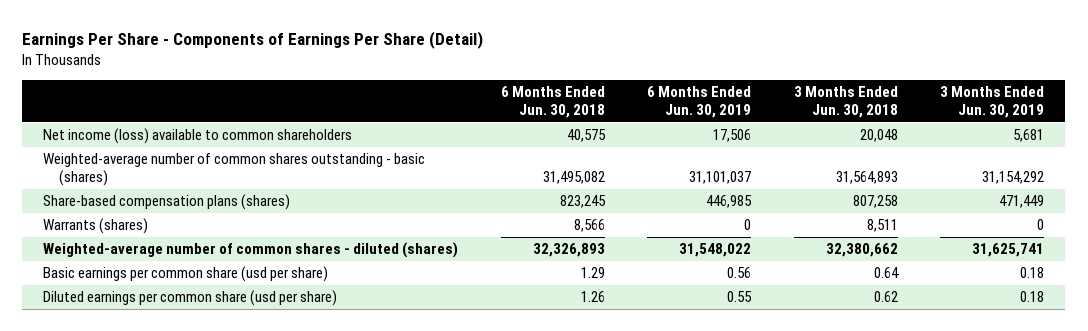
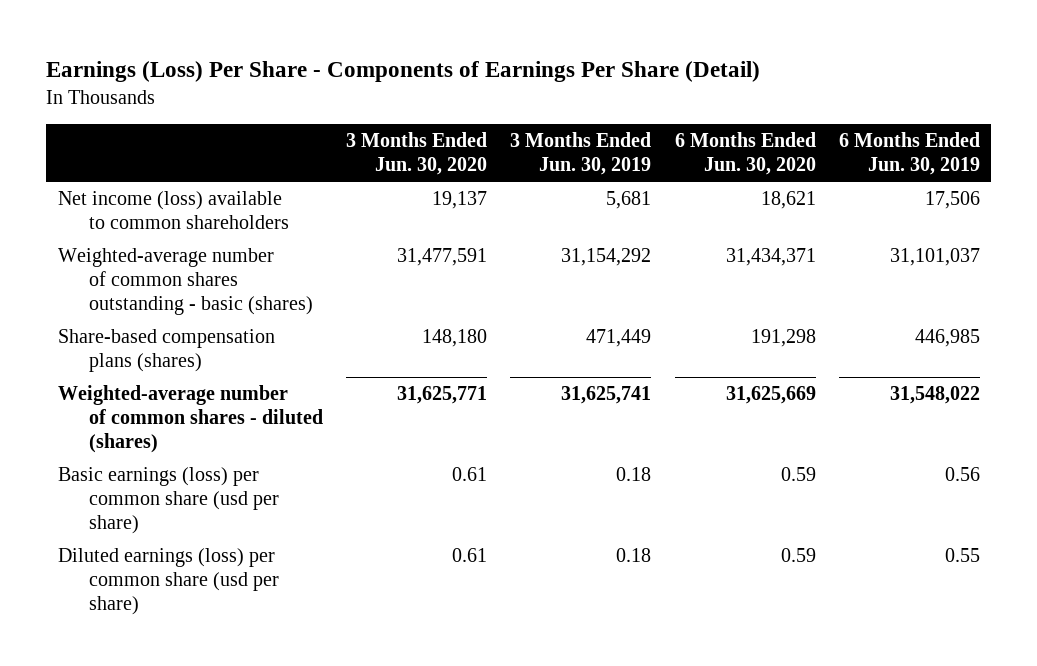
- Earnings Per Share - Components of Earnings Per Share (Detail)
+ Earnings (Loss) Per Share - Components of Earnings Per Share (Detail)
- | 6 Months Ended Jun. 30, 2018 | 6 Months Ended Jun. 30, 2019 | 3 Months Ended Jun. 30, 2018 | 3 Months Ended Jun. 30, 2019
+ | 3 Months Ended Jun. 30, 2020 | 3 Months Ended Jun. 30, 2019 | 6 Months Ended Jun. 30, 2020 | 6 Months Ended Jun. 30, 2019
- Warrants (shares) | 8,566 | 0 | 8,511 | 0
- Basic earnings per common share (usd per share) | 1.29 | 0.56 | 0.64 | 0.18
- Diluted earnings per common share (usd per share) | 1.26 | 0.55 | 0.62 | 0.18
+ Basic earnings (loss) per common share (usd per share) | 0.61 | 0.18 | 0.59 | 0.56
+ Diluted earnings (loss) per common share (usd per share) | 0.61 | 0.18 | 0.59 | 0.55

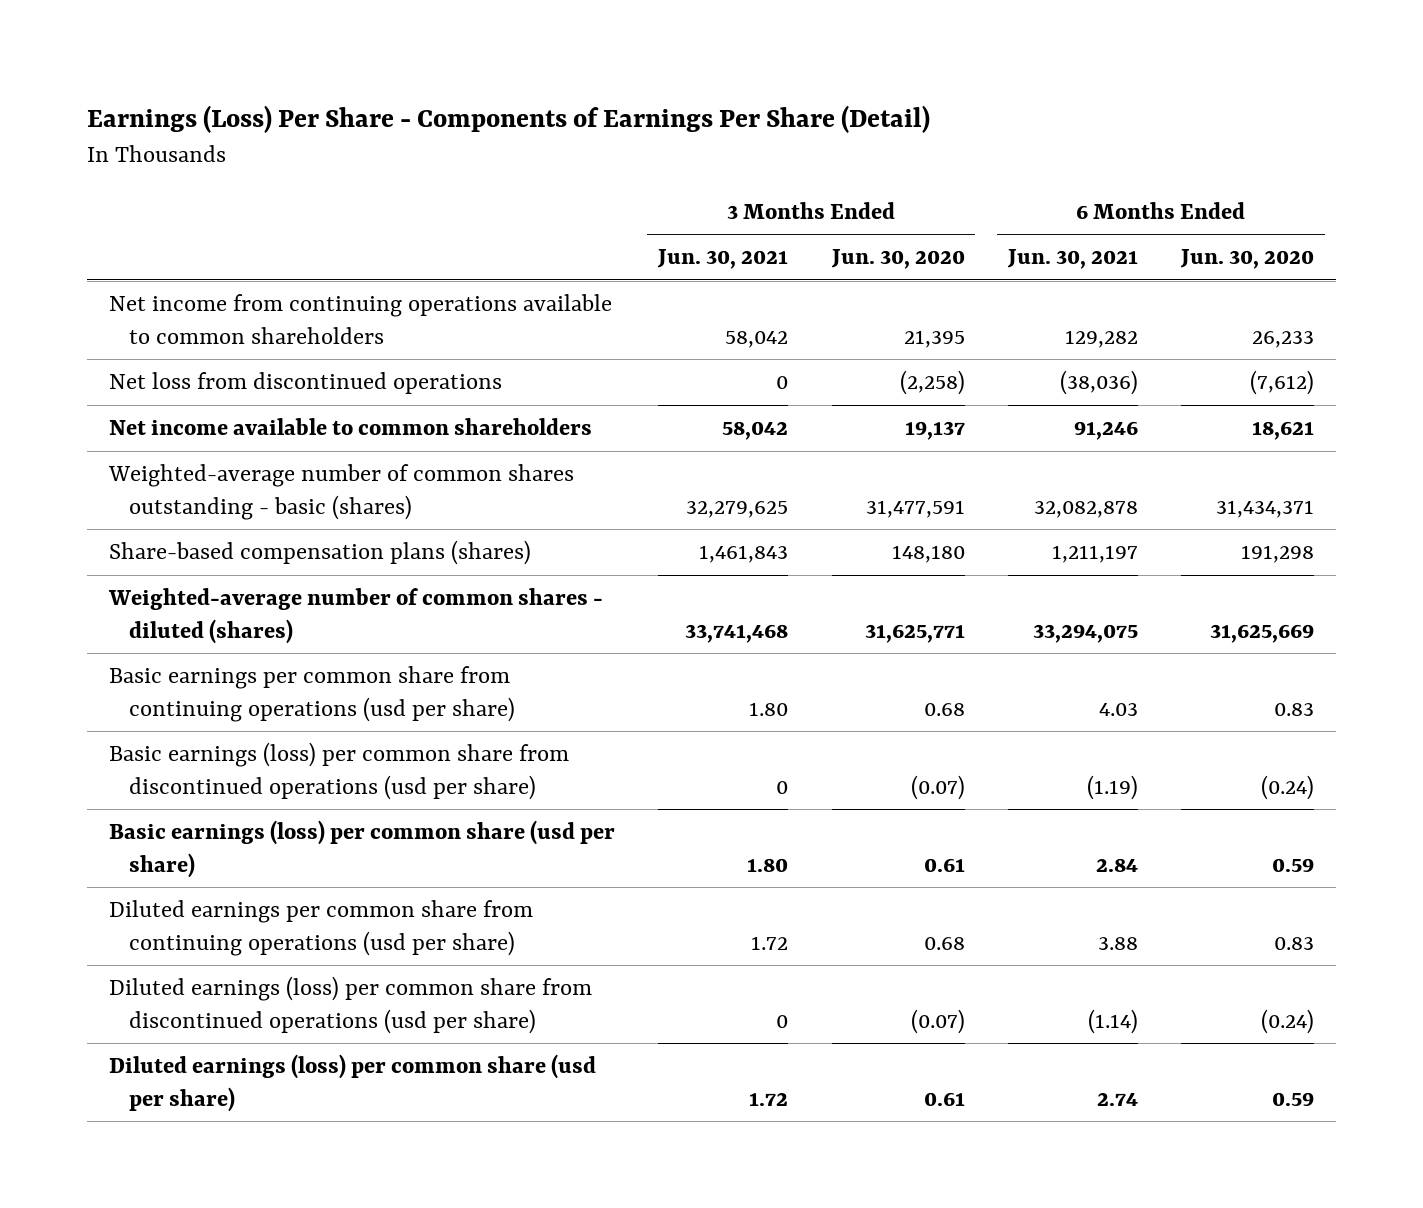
- | 3 Months Ended Jun. 30, 2020 | 3 Months Ended Jun. 30, 2019 | 6 Months Ended Jun. 30, 2020 | 6 Months Ended Jun. 30, 2019
+ | 3 Months Ended Jun. 30, 2021 | 3 Months Ended Jun. 30, 2020 | 6 Months Ended Jun. 30, 2021 | 6 Months Ended Jun. 30, 2020
- Net income (loss) available to common shareholders | 19,137 | 5,681 | 18,621 | 17,506
+ Net income from continuing operations available to common shareholders | 58,042 | 21,395 | 129,282 | 26,233
+ Net loss from discontinued operations | 0 | (2,258) | (38,036) | (7,612)
+ Net income available to common shareholders | 58,042 | 19,137 | 91,246 | 18,621
+ Basic earnings per common share from continuing operations (usd per share) | 1.80 | 0.68 | 4.03 | 0.83
+ Basic earnings (loss) per common share from discontinued operations (usd per share) | 0 | (0.07) | (1.19) | (0.24)
+ Diluted earnings per common share from continuing operations (usd per share) | 1.72 | 0.68 | 3.88 | 0.83
+ Diluted earnings (loss) per common share from discontinued operations (usd per share) | 0 | (0.07) | (1.14) | (0.24)

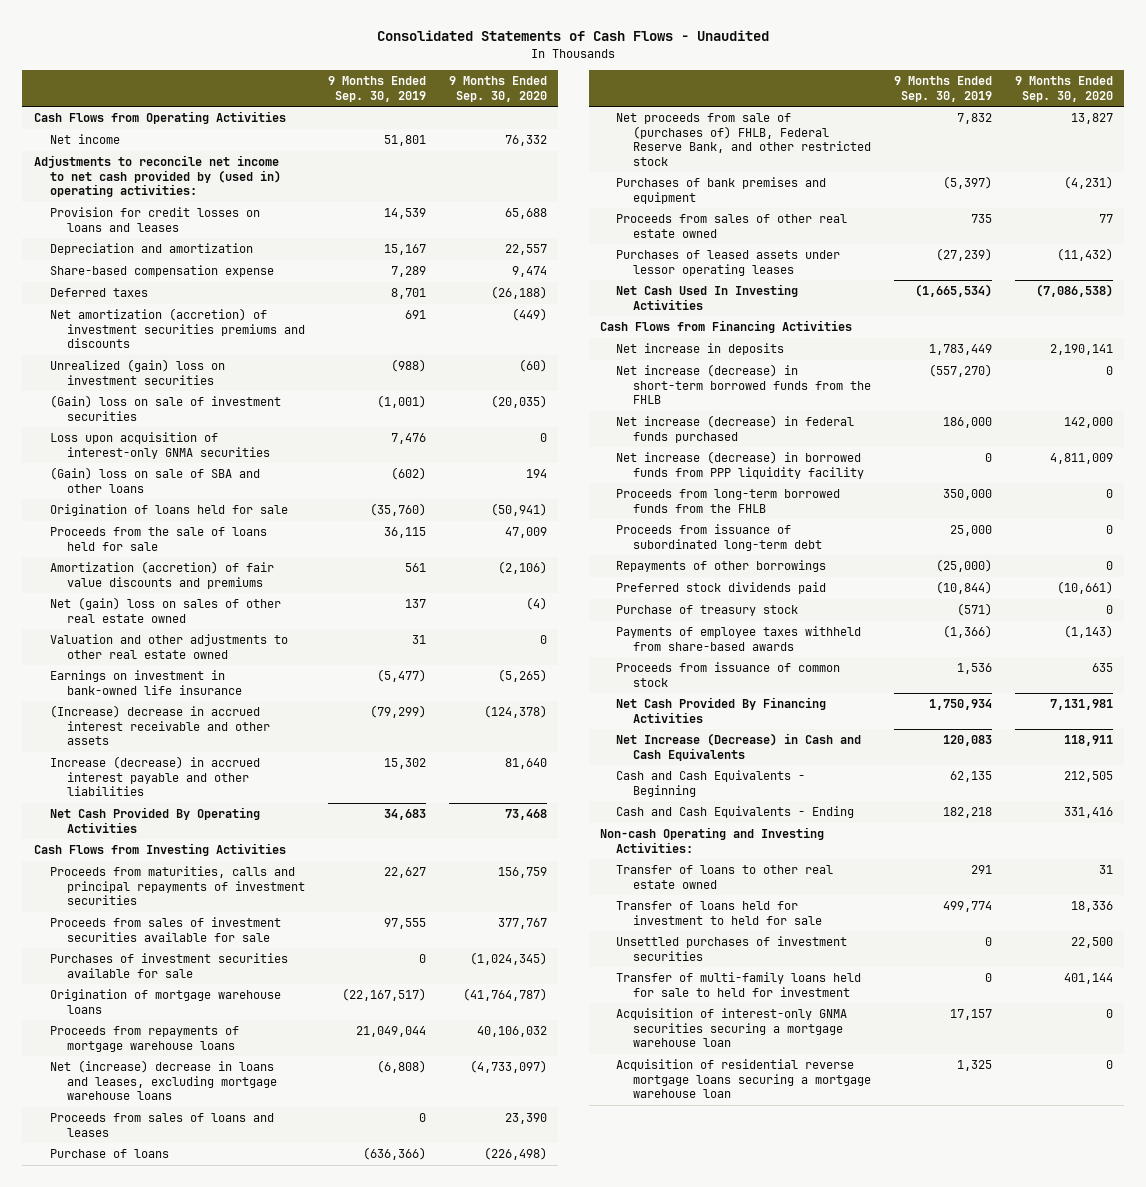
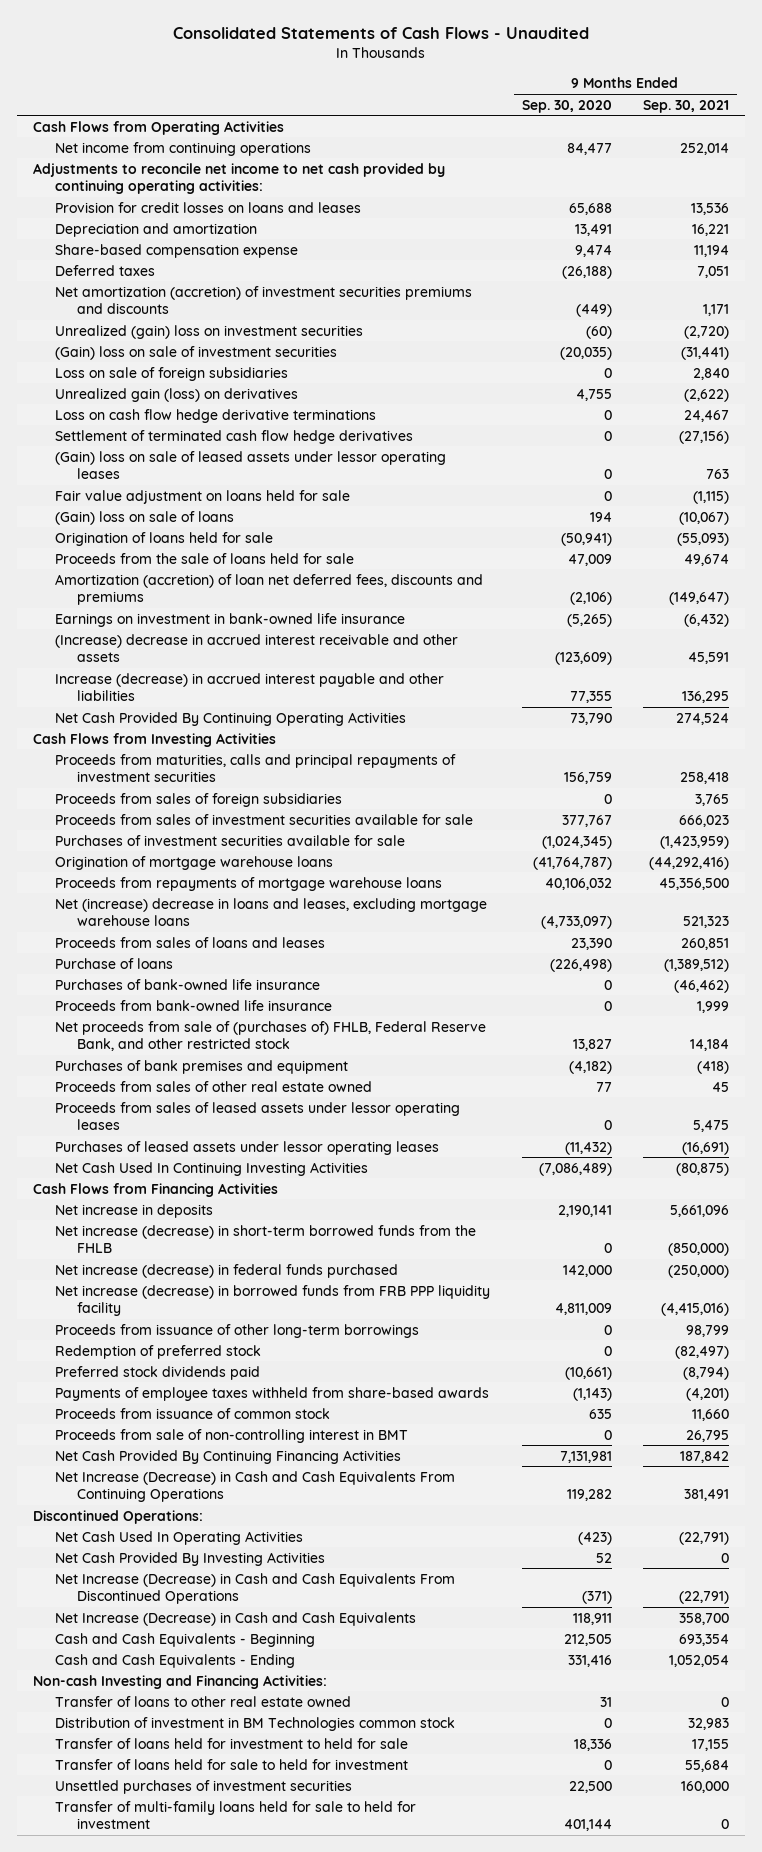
- | 9 Months Ended Sep. 30, 2019 | 9 Months Ended Sep. 30, 2020
+ | 9 Months Ended Sep. 30, 2020 | 9 Months Ended Sep. 30, 2021
- Net income | 51,801 | 76,332
- Adjustments to reconcile net income to net cash provided by (used in) operating activities:
+ Net income from continuing operations | 84,477 | 252,014
+ Adjustments to reconcile net income to net cash provided by continuing operating activities:
- Depreciation and amortization | 15,167 | 22,557
+ Depreciation and amortization | 13,491 | 16,221
- Loss upon acquisition of interest-only GNMA securities | 7,476 | 0
- (Gain) loss on sale of SBA and other loans | (602) | 194
+ Loss on sale of foreign subsidiaries | 0 | 2,840
+ Unrealized gain (loss) on derivatives | 4,755 | (2,622)
+ Loss on cash flow hedge derivative terminations | 0 | 24,467
+ Settlement of terminated cash flow hedge derivatives | 0 | (27,156)
+ (Gain) loss on sale of leased assets under lessor operating leases | 0 | 763
+ Fair value adjustment on loans held for sale | 0 | (1,115)
+ (Gain) loss on sale of loans | 194 | (10,067)
- Amortization (accretion) of fair value discounts and premiums | 561 | (2,106)
- Net (gain) loss on sales of other real estate owned | 137 | (4)
- Valuation and other adjustments to other real estate owned | 31 | 0
+ Amortization (accretion) of loan net deferred fees, discounts and premiums | (2,106) | (149,647)
- (Increase) decrease in accrued interest receivable and other assets | (79,299) | (124,378)
- Increase (decrease) in accrued interest payable and other liabilities | 15,302 | 81,640
- Net Cash Provided By Operating Activities | 34,683 | 73,468
+ (Increase) decrease in accrued interest receivable and other assets | (123,609) | 45,591
+ Increase (decrease) in accrued interest payable and other liabilities | 77,355 | 136,295
+ Net Cash Provided By Continuing Operating Activities | 73,790 | 274,524
+ Proceeds from sales of foreign subsidiaries | 0 | 3,765
+ Purchases of bank-owned life insurance | 0 | (46,462)
+ Proceeds from bank-owned life insurance | 0 | 1,999
- Purchases of bank premises and equipment | (5,397) | (4,231)
+ Purchases of bank premises and equipment | (4,182) | (418)
+ Proceeds from sales of leased assets under lessor operating leases | 0 | 5,475
- Net Cash Used In Investing Activities | (1,665,534) | (7,086,538)
+ Net Cash Used In Continuing Investing Activities | (7,086,489) | (80,875)
- Net increase (decrease) in borrowed funds from PPP liquidity facility | 0 | 4,811,009
- Proceeds from long-term borrowed funds from the FHLB | 350,000 | 0
- Proceeds from issuance of subordinated long-term debt | 25,000 | 0
- Repayments of other borrowings | (25,000) | 0
+ Net increase (decrease) in borrowed funds from FRB PPP liquidity facility | 4,811,009 | (4,415,016)
+ Proceeds from issuance of other long-term borrowings | 0 | 98,799
+ Redemption of preferred stock | 0 | (82,497)
- Purchase of treasury stock | (571) | 0
- Net Cash Provided By Financing Activities | 1,750,934 | 7,131,981
+ Proceeds from sale of non-controlling interest in BMT | 0 | 26,795
+ Net Cash Provided By Continuing Financing Activities | 7,131,981 | 187,842
+ Net Increase (Decrease) in Cash and Cash Equivalents From Continuing Operations | 119,282 | 381,491
+ Discontinued Operations:
+ Net Cash Used In Operating Activities | (423) | (22,791)
+ Net Cash Provided By Investing Activities | 52 | 0
+ Net Increase (Decrease) in Cash and Cash Equivalents From Discontinued Operations | (371) | (22,791)
- Non-cash Operating and Investing Activities:
+ Non-cash Investing and Financing Activities:
+ Distribution of investment in BM Technologies common stock | 0 | 32,983
+ Transfer of loans held for sale to held for investment | 0 | 55,684
- Acquisition of interest-only GNMA securities securing a mortgage warehouse loan | 17,157 | 0
- Acquisition of residential reverse mortgage loans securing a mortgage warehouse loan | 1,325 | 0

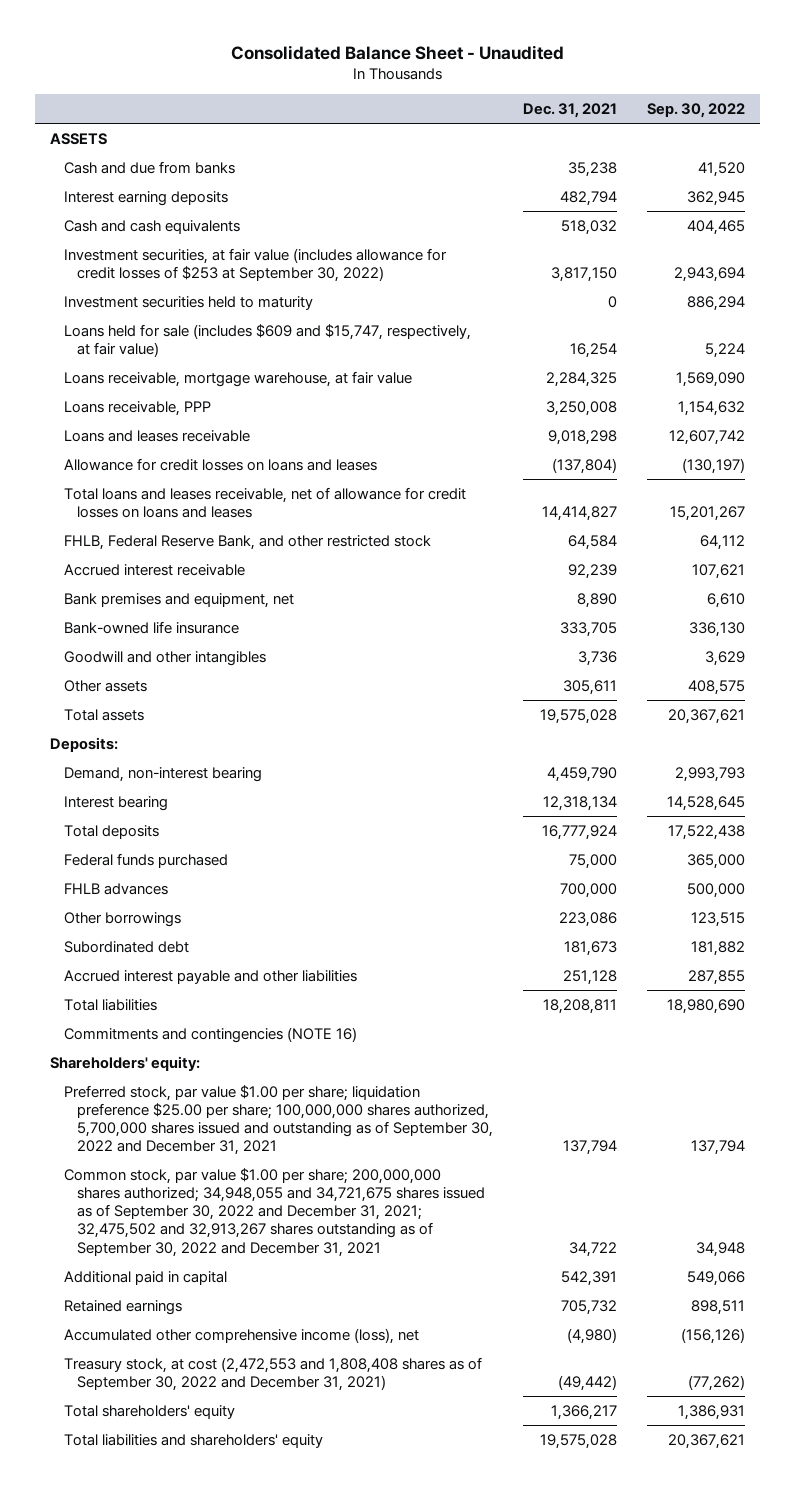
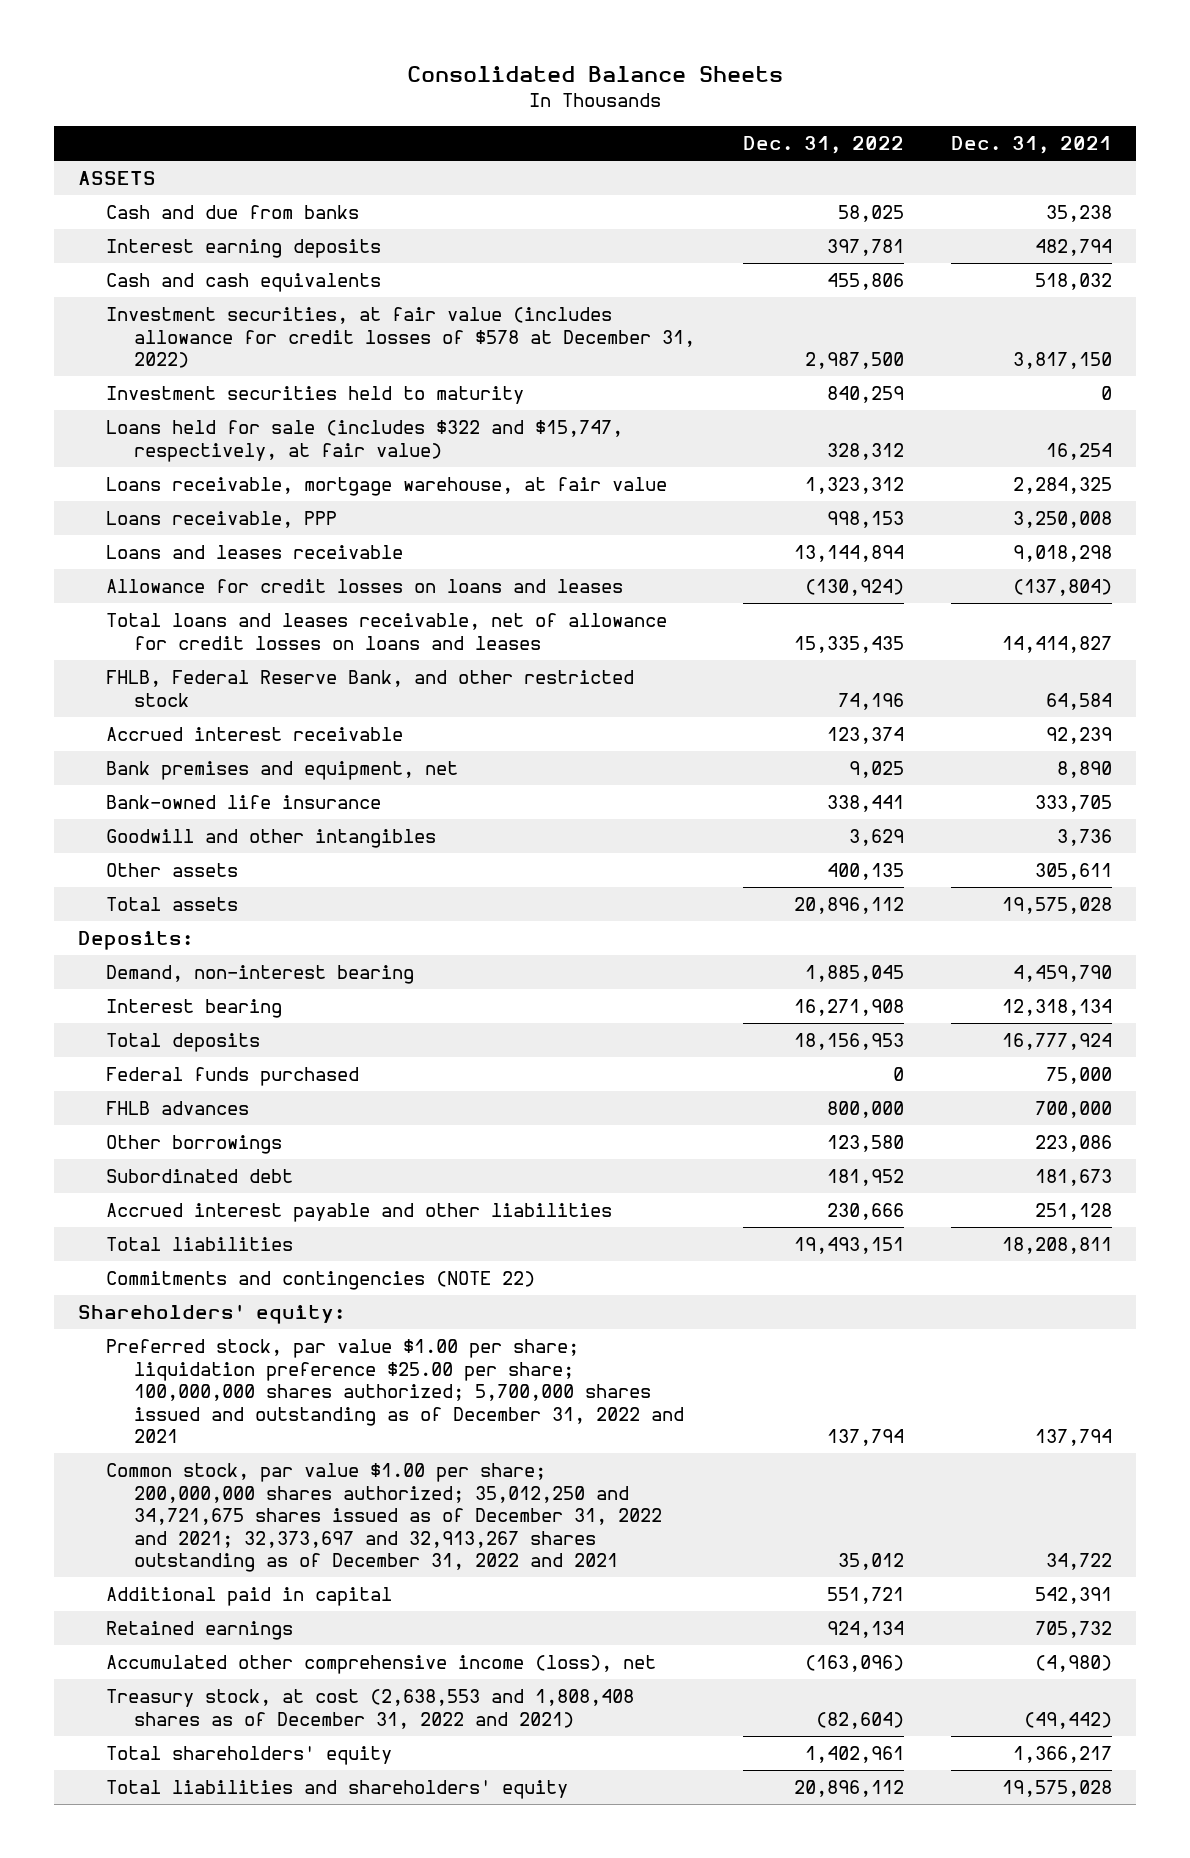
- Consolidated Balance Sheet - Unaudited
+ Consolidated Balance Sheets
- | Dec. 31, 2021 | Sep. 30, 2022
+ | Dec. 31, 2022 | Dec. 31, 2021
- Investment securities, at fair value (includes allowance for credit losses of $253 at September 30, 2022) | 3,817,150 | 2,943,694
+ Investment securities, at fair value (includes allowance for credit losses of $578 at December 31, 2022) | 2,987,500 | 3,817,150
- Loans held for sale (includes $609 and $15,747, respectively, at fair value) | 16,254 | 5,224
+ Loans held for sale (includes $322 and $15,747, respectively, at fair value) | 328,312 | 16,254
- Commitments and contingencies (NOTE 16)
+ Commitments and contingencies (NOTE 22)
- Preferred stock, par value $1.00 per share; liquidation preference $25.00 per share; 100,000,000 shares authorized, 5,700,000 shares issued and outstanding as of September 30, 2022 and December 31, 2021 | 137,794 | 137,794
- Common stock, par value $1.00 per share; 200,000,000 shares authorized; 34,948,055 and 34,721,675 shares issued as of September 30, 2022 and December 31, 2021; 32,475,502 and 32,913,267 shares outstanding as of September 30, 2022 and December 31, 2021 | 34,722 | 34,948
+ Preferred stock, par value $1.00 per share; liquidation preference $25.00 per share; 100,000,000 shares authorized; 5,700,000 shares issued and outstanding as of December 31, 2022 and 2021 | 137,794 | 137,794
+ Common stock, par value $1.00 per share; 200,000,000 shares authorized; 35,012,250 and 34,721,675 shares issued as of December 31, 2022 and 2021; 32,373,697 and 32,913,267 shares outstanding as of December 31, 2022 and 2021 | 35,012 | 34,722
- Treasury stock, at cost (2,472,553 and 1,808,408 shares as of September 30, 2022 and December 31, 2021) | (49,442) | (77,262)
+ Treasury stock, at cost (2,638,553 and 1,808,408 shares as of December 31, 2022 and 2021) | (82,604) | (49,442)

